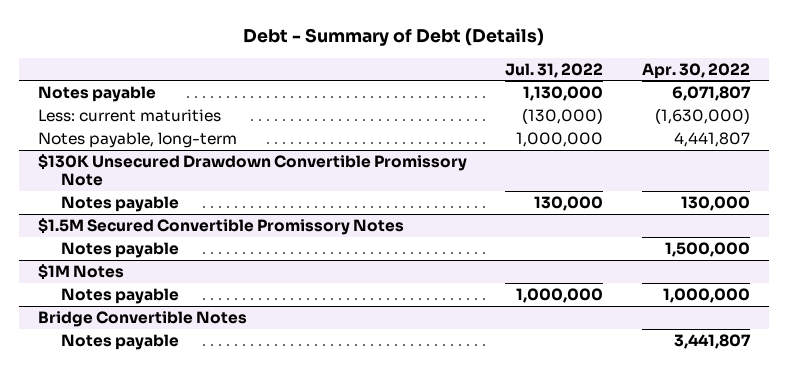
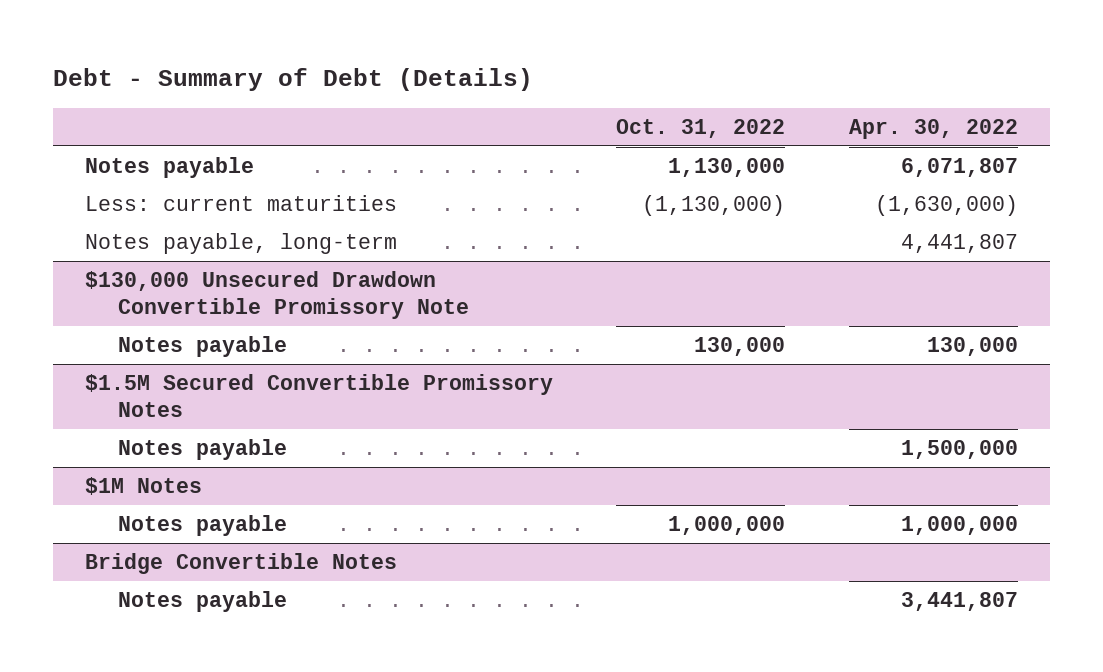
- | Jul. 31, 2022 | Apr. 30, 2022
+ | Oct. 31, 2022 | Apr. 30, 2022
- $130K Unsecured Drawdown Convertible Promissory Note
+ $130,000 Unsecured Drawdown Convertible Promissory Note

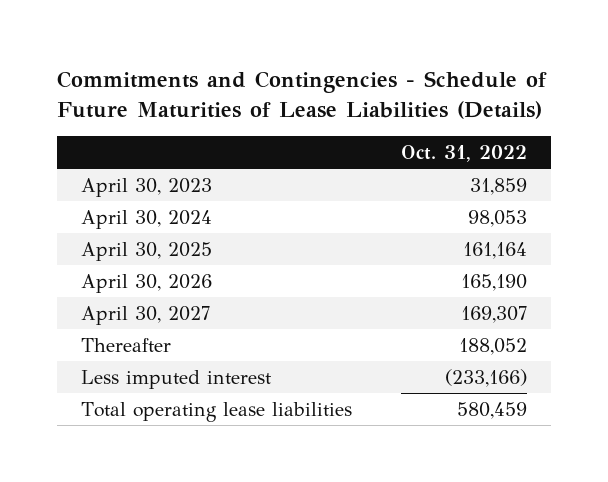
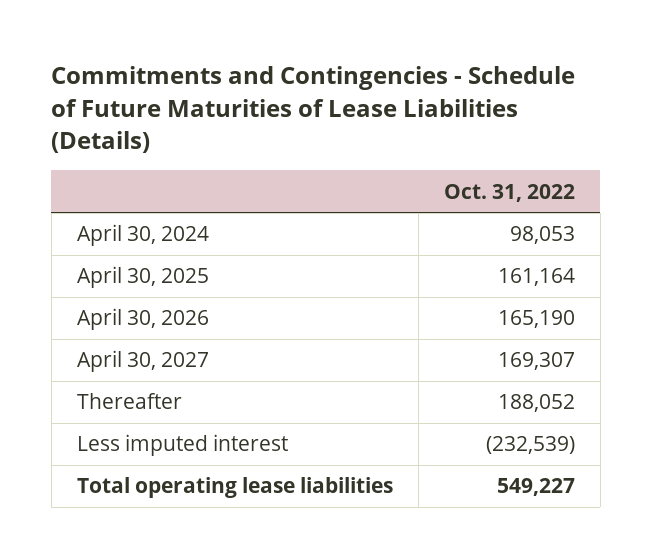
- April 30, 2023 | 31,859
- Less imputed interest | (233,166)
- Total operating lease liabilities | 580,459
+ Less imputed interest | (232,539)
+ Total operating lease liabilities | 549,227

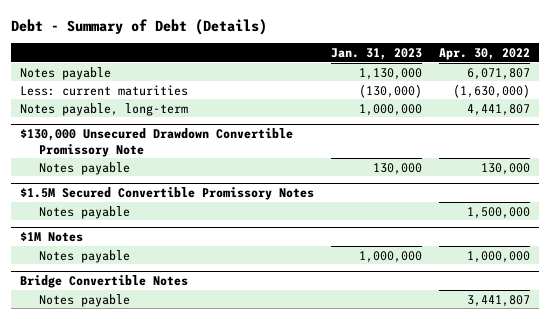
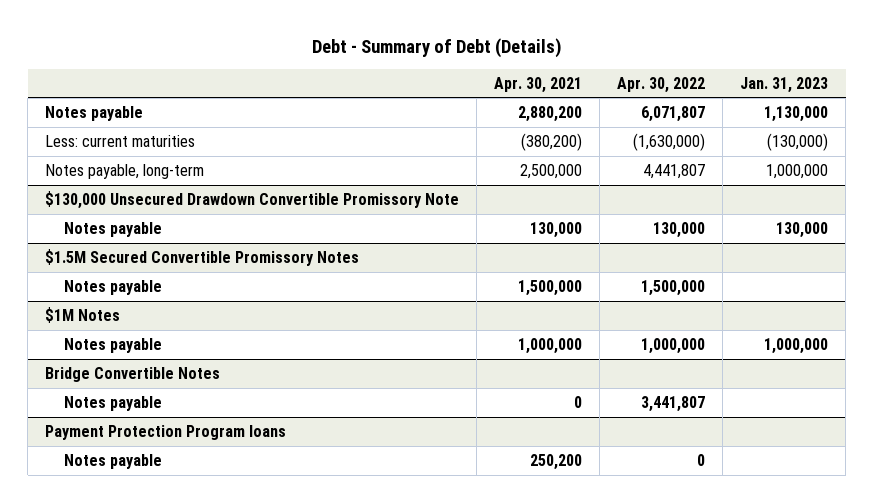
- | Jan. 31, 2023 | Apr. 30, 2022
+ | Apr. 30, 2021 | Apr. 30, 2022 | Jan. 31, 2023
+ Payment Protection Program loans
+ Notes payable | 250,200 | 0 |

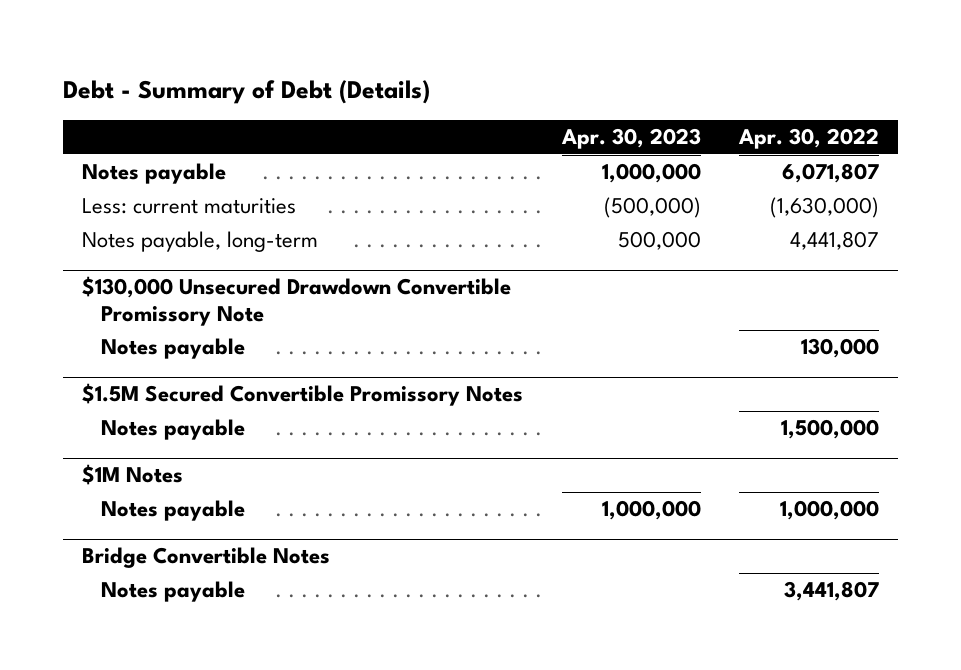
- | Apr. 30, 2021 | Apr. 30, 2022 | Jan. 31, 2023
+ | Apr. 30, 2023 | Apr. 30, 2022
- Payment Protection Program loans
- Notes payable | 250,200 | 0 |

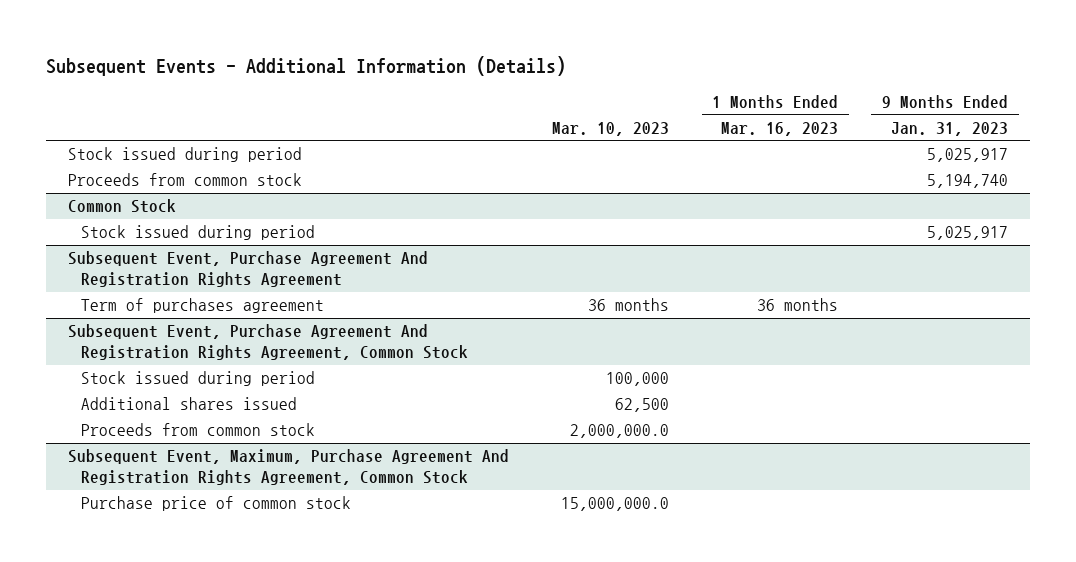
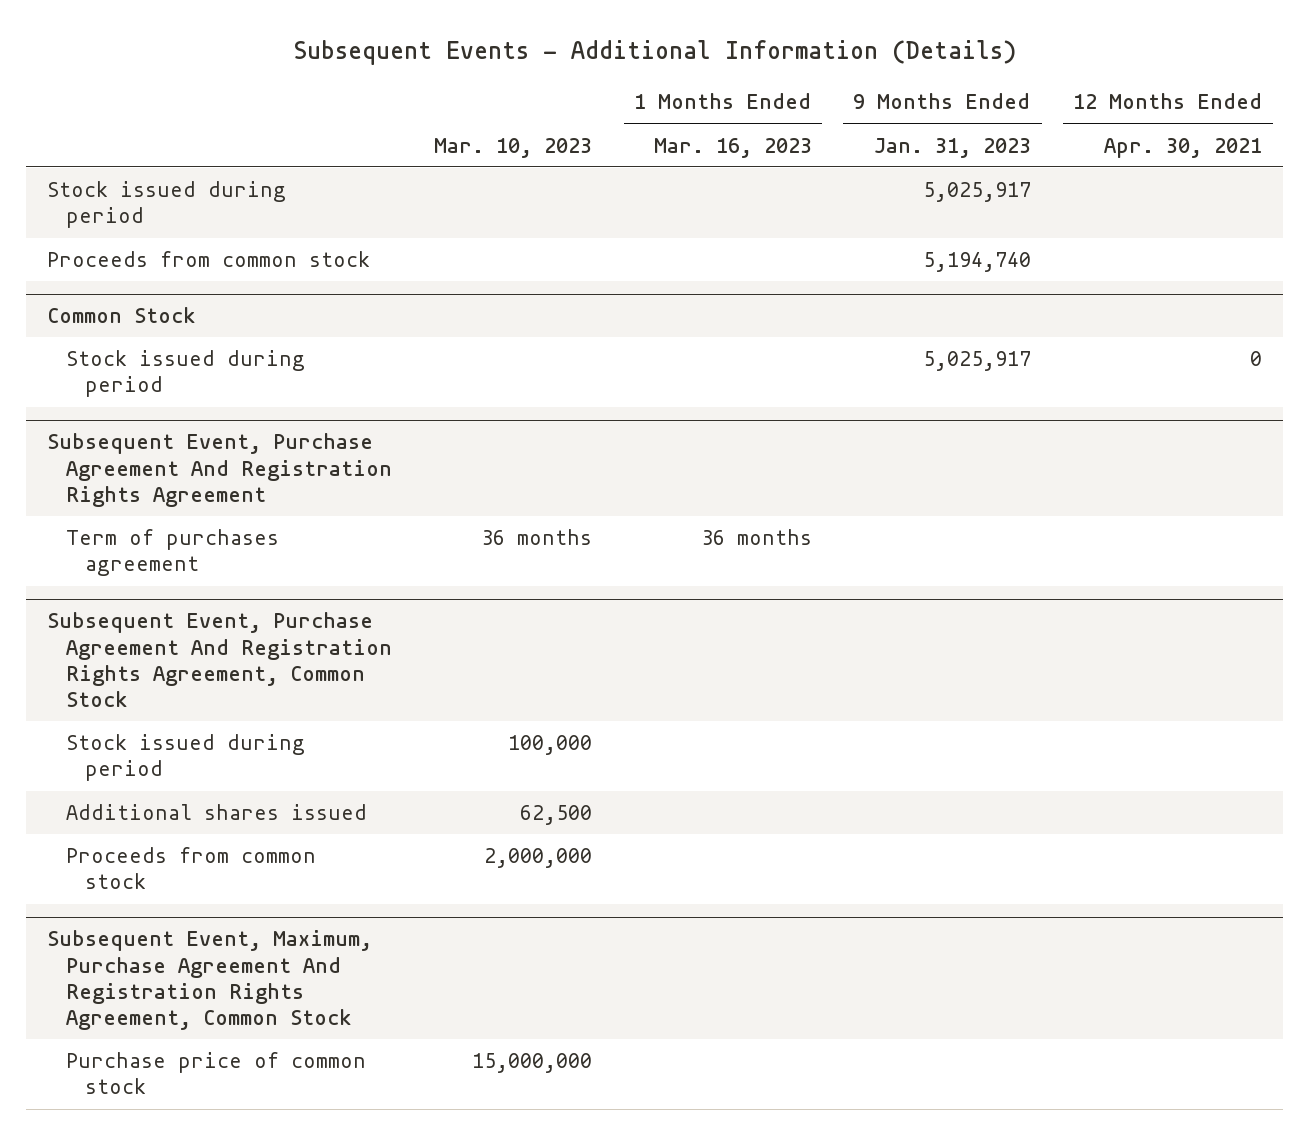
- | Mar. 10, 2023 | 1 Months Ended Mar. 16, 2023 | 9 Months Ended Jan. 31, 2023
+ | Mar. 10, 2023 | 1 Months Ended Mar. 16, 2023 | 9 Months Ended Jan. 31, 2023 | 12 Months Ended Apr. 30, 2021
@ Subsequent Event, Purchase Agreement And Registration Rights Agreement, Common Stock
- Proceeds from common stock | 2,000,000.0 | |
+ Proceeds from common stock | 2,000,000 | | |
@ Subsequent Event, Maximum, Purchase Agreement And Registration Rights Agreement, Common Stock
- Purchase price of common stock | 15,000,000.0 | |
+ Purchase price of common stock | 15,000,000 | | |

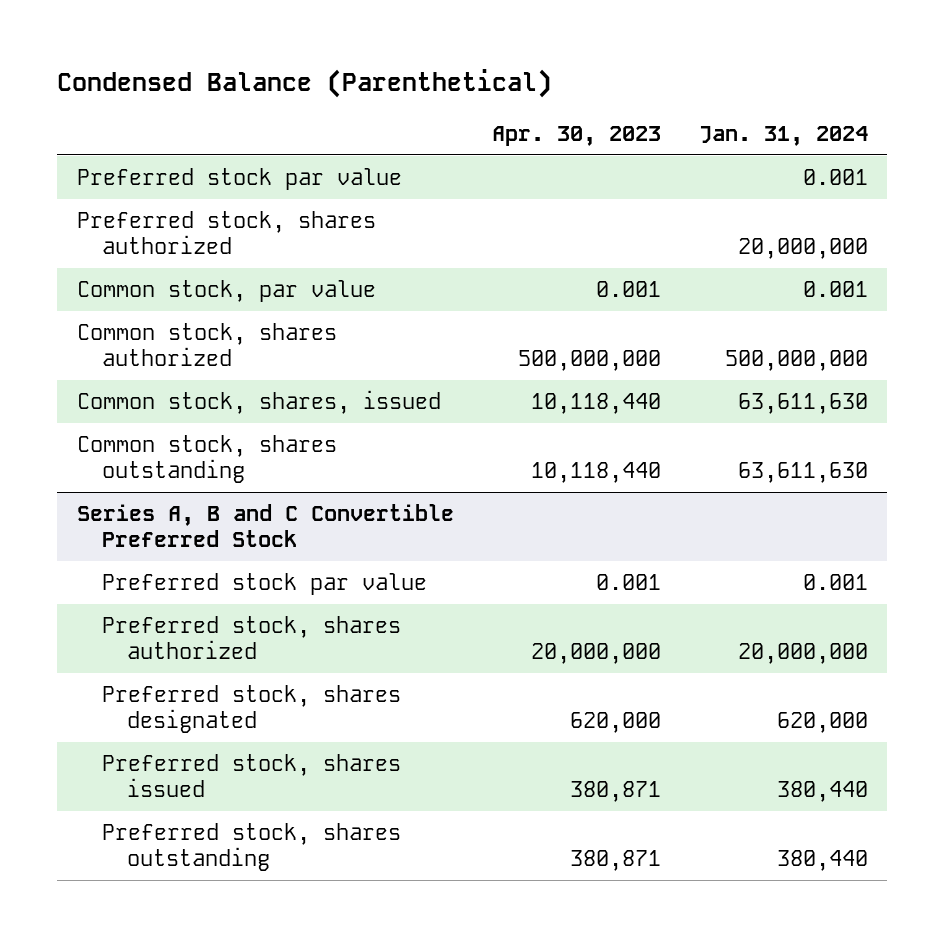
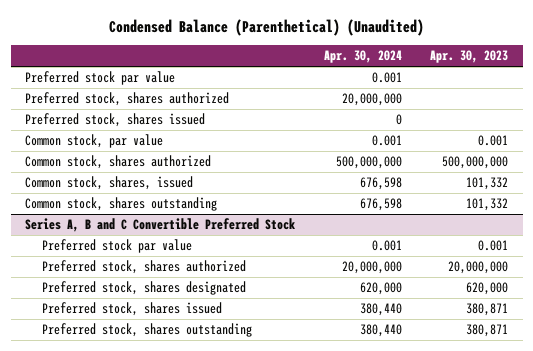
- Condensed Balance (Parenthetical)
+ Condensed Balance (Parenthetical) (Unaudited)
- | Apr. 30, 2023 | Jan. 31, 2024
+ | Apr. 30, 2024 | Apr. 30, 2023
+ Preferred stock, shares issued | 0 |
- Common stock, shares, issued | 10,118,440 | 63,611,630
- Common stock, shares outstanding | 10,118,440 | 63,611,630
+ Common stock, shares, issued | 676,598 | 101,332
+ Common stock, shares outstanding | 676,598 | 101,332

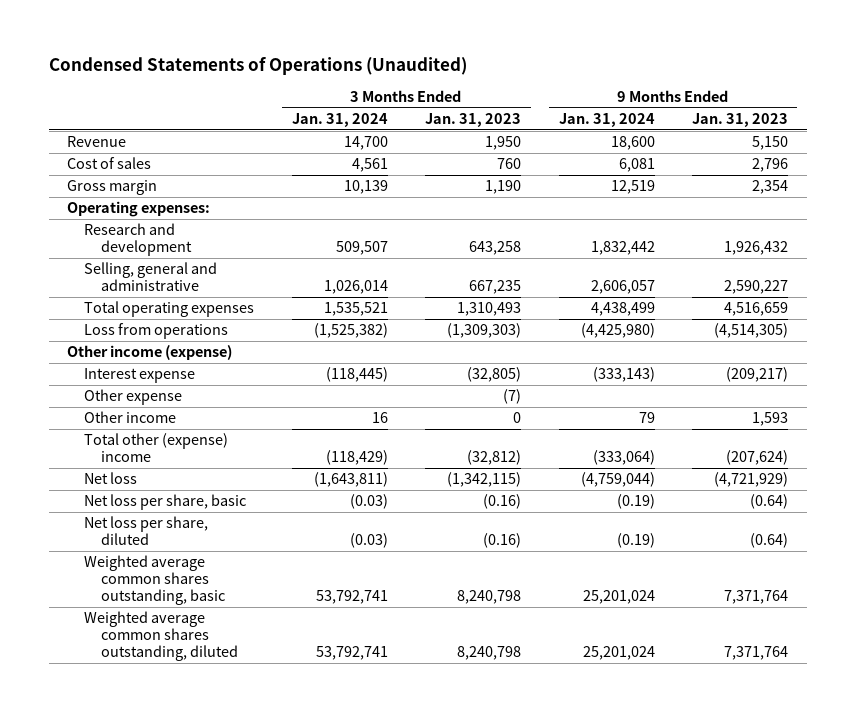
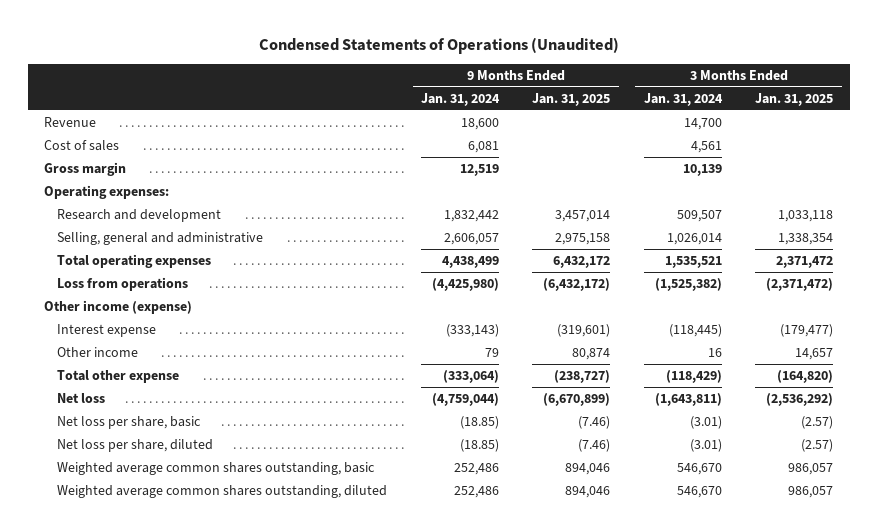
- | 3 Months Ended Jan. 31, 2024 | 3 Months Ended Jan. 31, 2023 | 9 Months Ended Jan. 31, 2024 | 9 Months Ended Jan. 31, 2023
+ | 9 Months Ended Jan. 31, 2024 | 9 Months Ended Jan. 31, 2025 | 3 Months Ended Jan. 31, 2024 | 3 Months Ended Jan. 31, 2025
- Other expense | | (7) | |
- Total other (expense) income | (118,429) | (32,812) | (333,064) | (207,624)
+ Total other expense | (333,064) | (238,727) | (118,429) | (164,820)
- Net loss per share, basic | (0.03) | (0.16) | (0.19) | (0.64)
- Net loss per share, diluted | (0.03) | (0.16) | (0.19) | (0.64)
- Weighted average common shares outstanding, basic | 53,792,741 | 8,240,798 | 25,201,024 | 7,371,764
- Weighted average common shares outstanding, diluted | 53,792,741 | 8,240,798 | 25,201,024 | 7,371,764
+ Net loss per share, basic | (18.85) | (7.46) | (3.01) | (2.57)
+ Net loss per share, diluted | (18.85) | (7.46) | (3.01) | (2.57)
+ Weighted average common shares outstanding, basic | 252,486 | 894,046 | 546,670 | 986,057
+ Weighted average common shares outstanding, diluted | 252,486 | 894,046 | 546,670 | 986,057

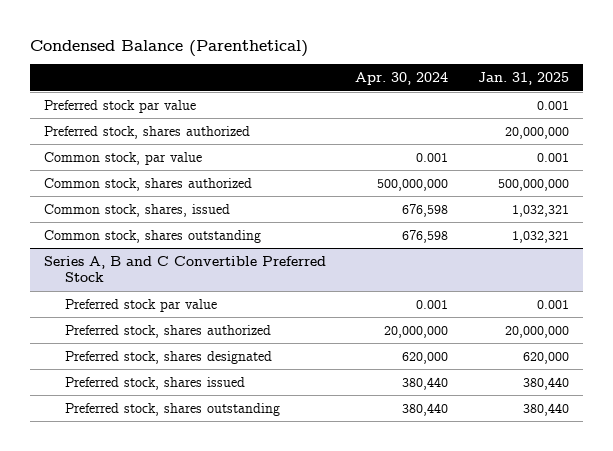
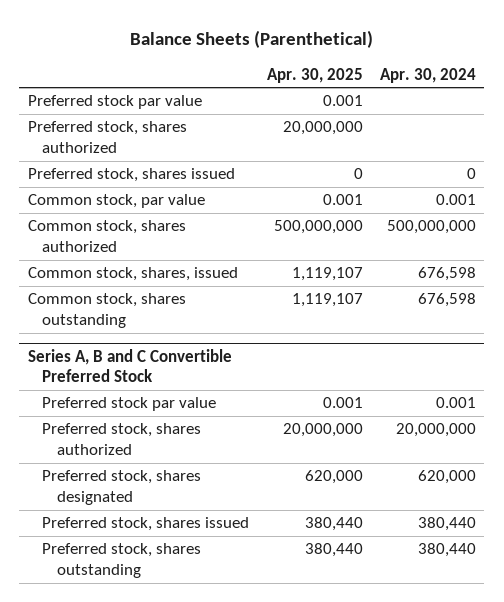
- Condensed Balance (Parenthetical)
+ Balance Sheets (Parenthetical)
- | Apr. 30, 2024 | Jan. 31, 2025
+ | Apr. 30, 2025 | Apr. 30, 2024
+ Preferred stock, shares issued | 0 | 0

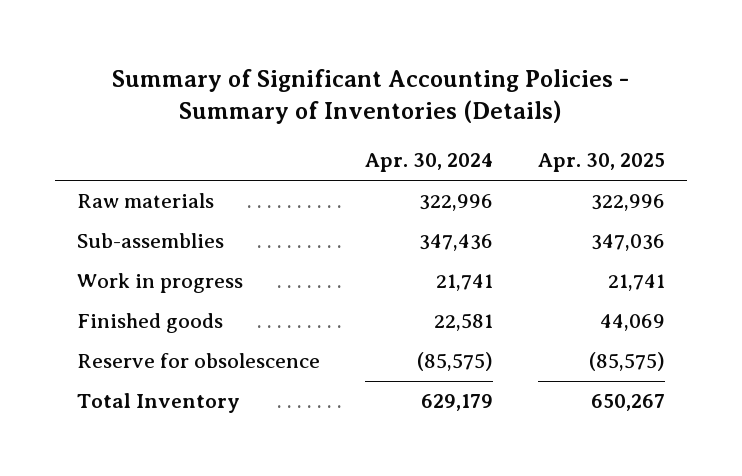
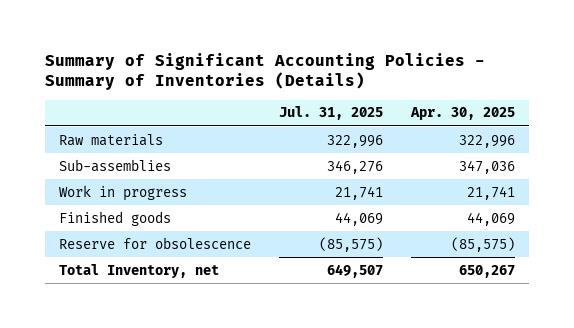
- | Apr. 30, 2024 | Apr. 30, 2025
+ | Jul. 31, 2025 | Apr. 30, 2025
- Total Inventory | 629,179 | 650,267
+ Total Inventory, net | 649,507 | 650,267

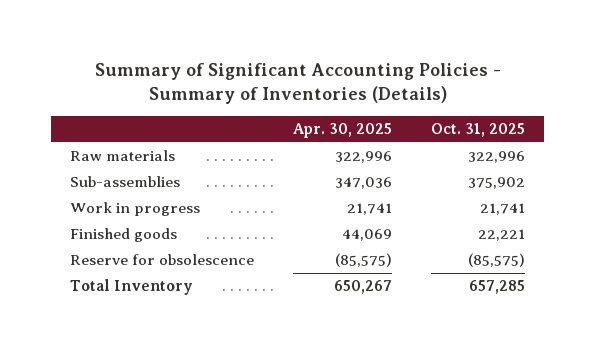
- | Jul. 31, 2025 | Apr. 30, 2025
+ | Apr. 30, 2025 | Oct. 31, 2025
- Total Inventory, net | 649,507 | 650,267
+ Total Inventory | 650,267 | 657,285

